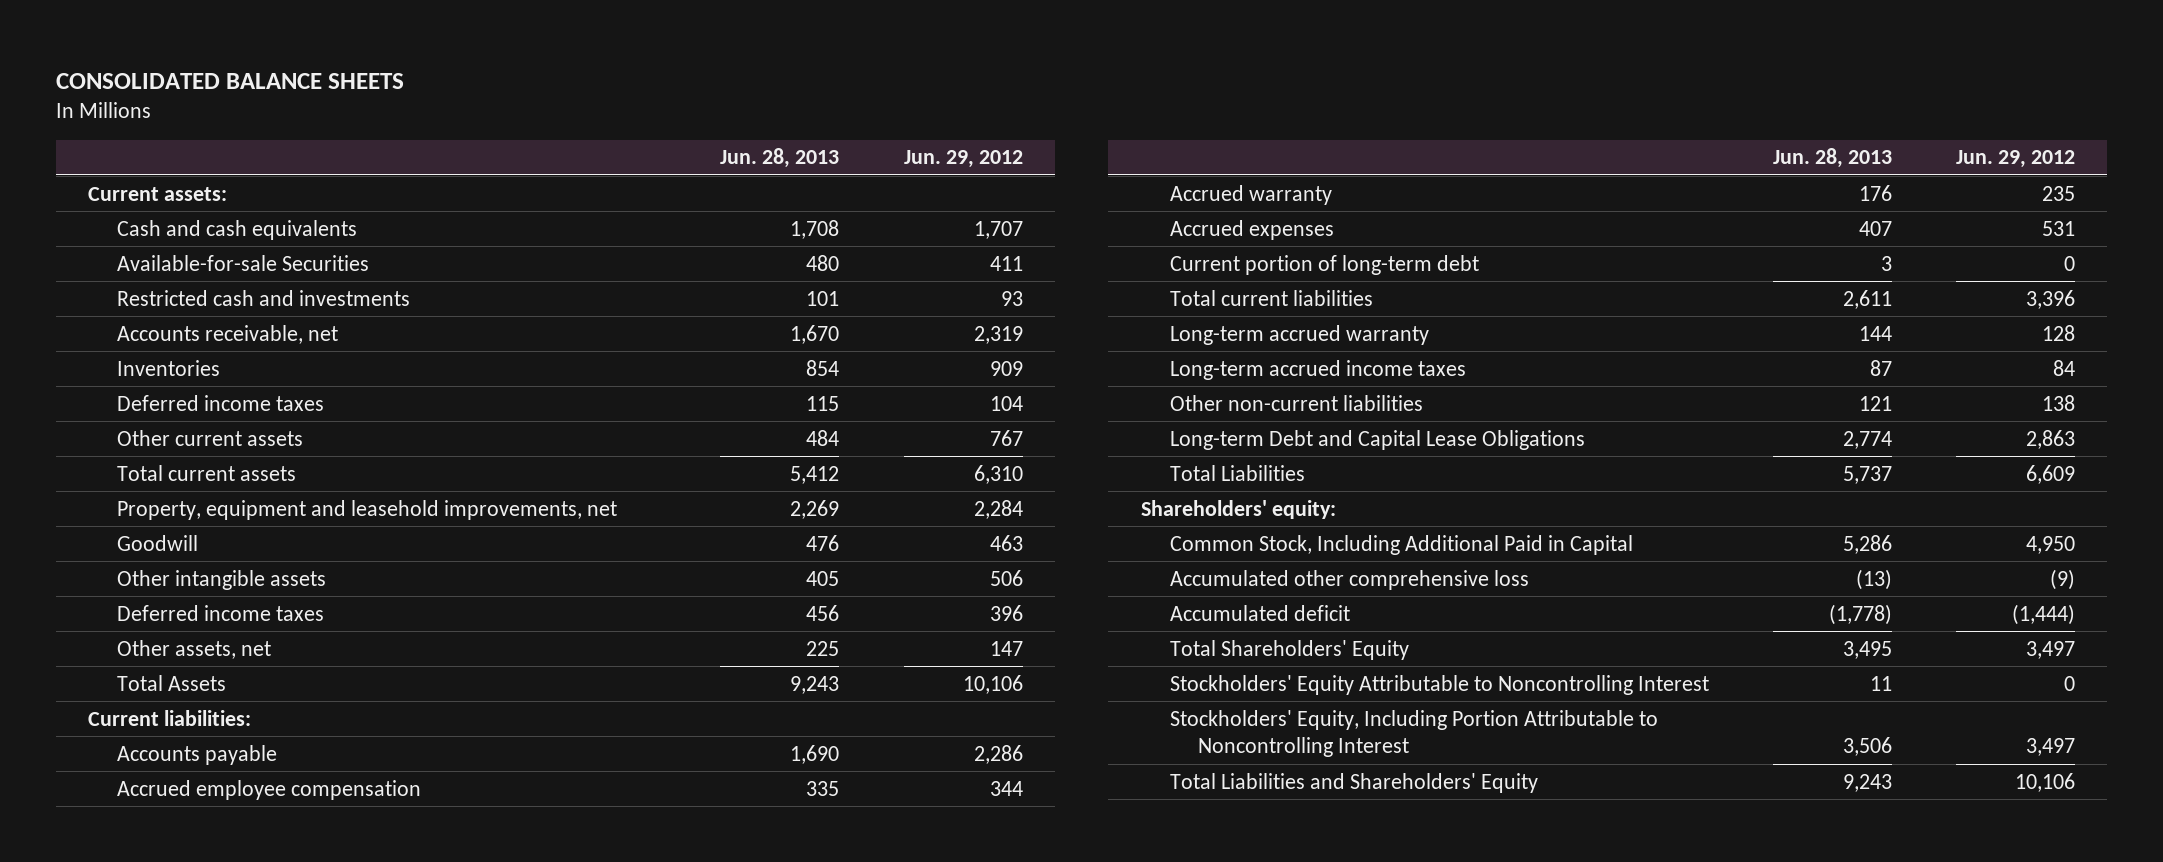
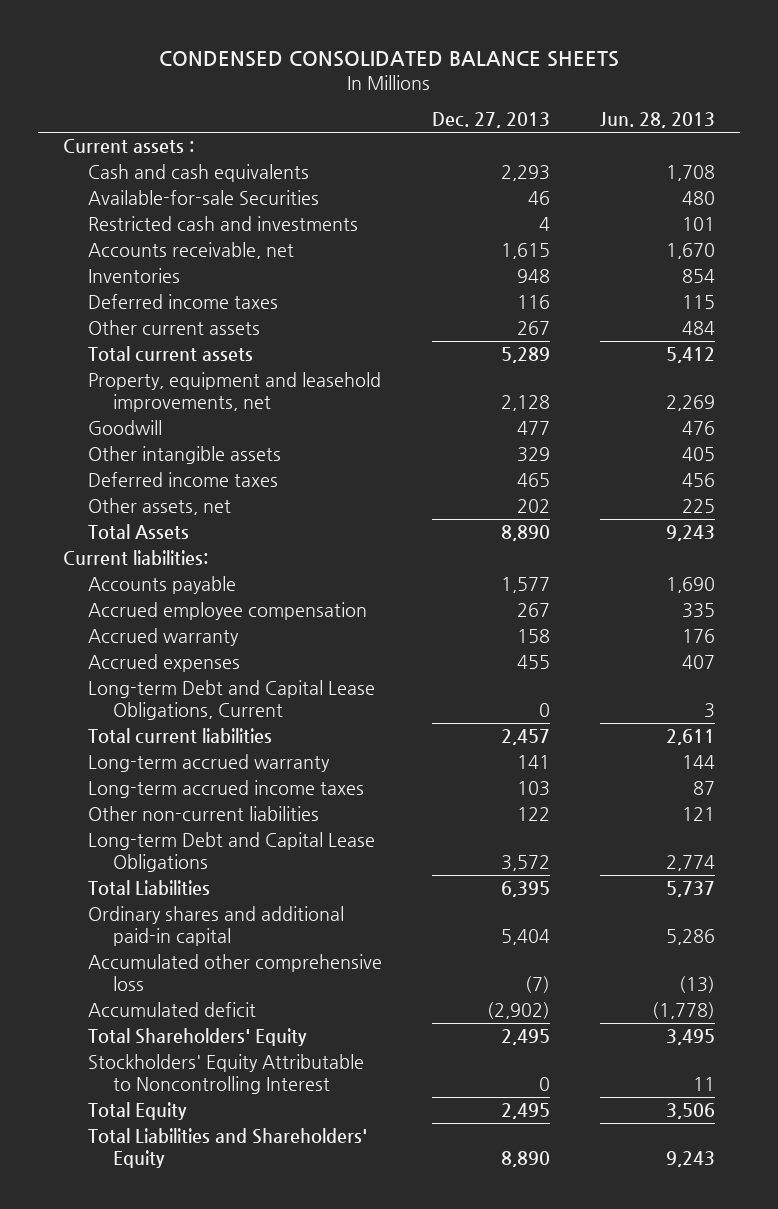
- CONSOLIDATED BALANCE SHEETS
+ CONDENSED CONSOLIDATED BALANCE SHEETS
- | Jun. 28, 2013 | Jun. 29, 2012
+ | Dec. 27, 2013 | Jun. 28, 2013
- Current assets:
+ Current assets :
- Current portion of long-term debt | 3 | 0
+ Long-term Debt and Capital Lease Obligations, Current | 0 | 3
- Shareholders' equity:
- Common Stock, Including Additional Paid in Capital | 5,286 | 4,950
+ Ordinary shares and additional paid-in capital | 5,404 | 5,286
- Stockholders' Equity, Including Portion Attributable to Noncontrolling Interest | 3,506 | 3,497
+ Total Equity | 2,495 | 3,506

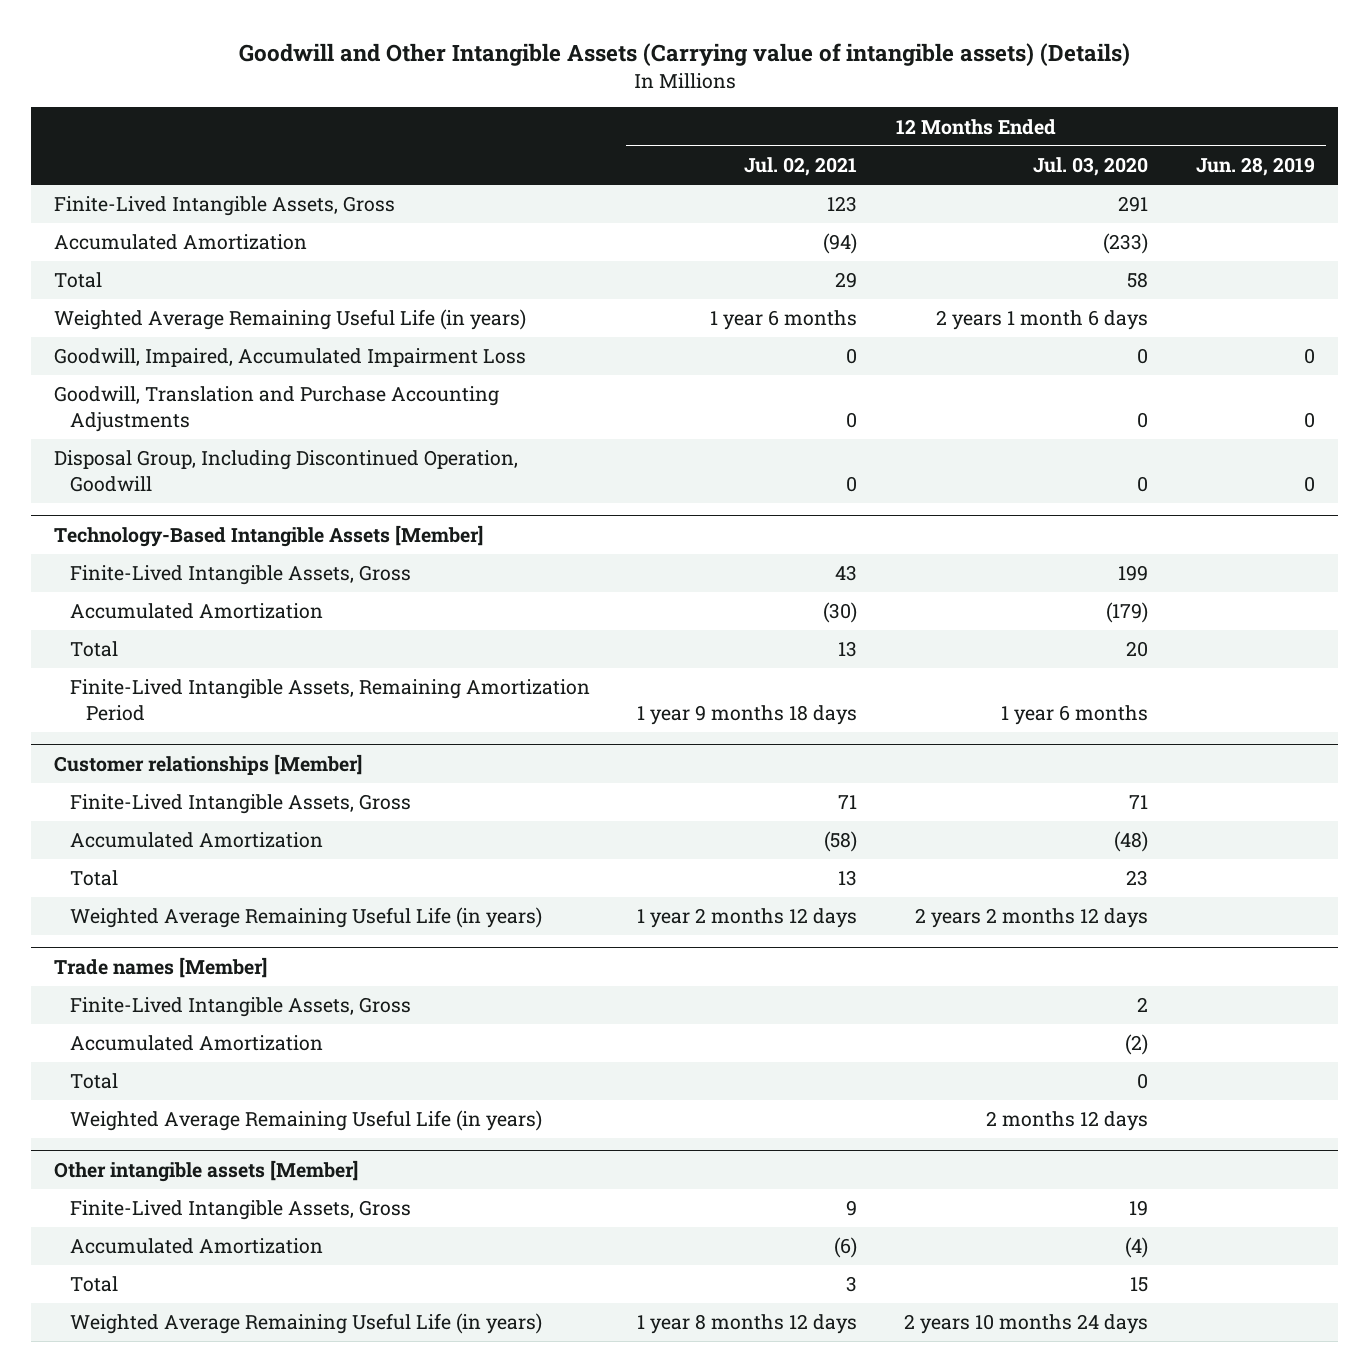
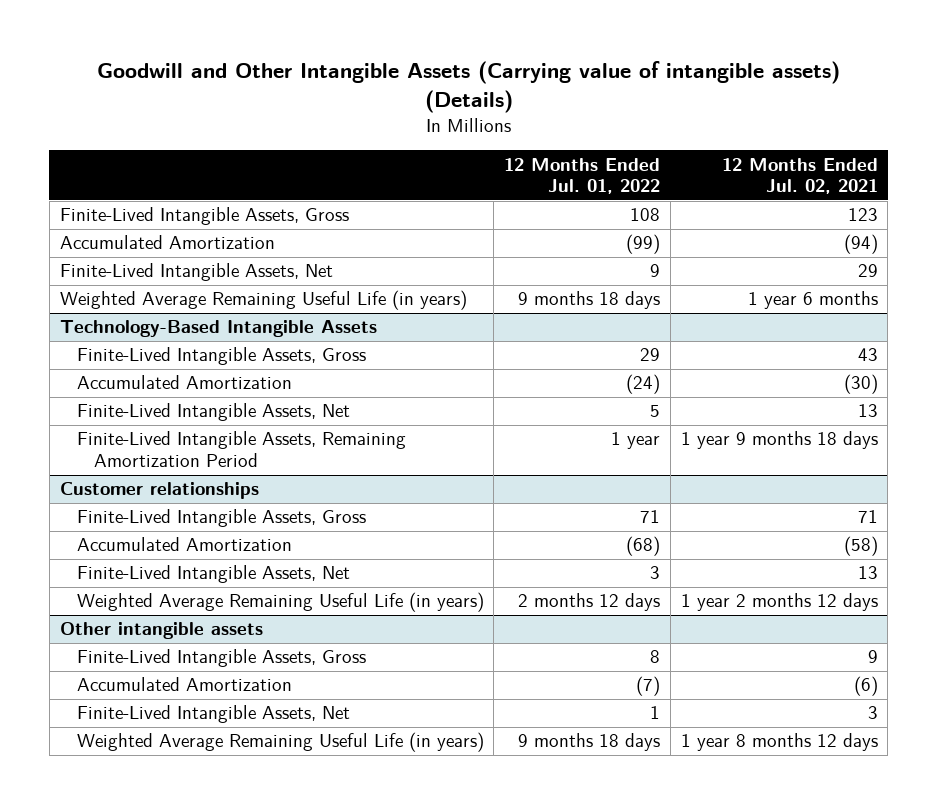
- | 12 Months Ended Jul. 02, 2021 | 12 Months Ended Jul. 03, 2020 | 12 Months Ended Jun. 28, 2019
+ | 12 Months Ended Jul. 01, 2022 | 12 Months Ended Jul. 02, 2021
- Total | 29 | 58 |
+ Finite-Lived Intangible Assets, Net | 9 | 29
- Goodwill, Impaired, Accumulated Impairment Loss | 0 | 0 | 0
- Goodwill, Translation and Purchase Accounting Adjustments | 0 | 0 | 0
- Disposal Group, Including Discontinued Operation, Goodwill | 0 | 0 | 0
- Technology-Based Intangible Assets [Member]
+ Technology-Based Intangible Assets
- Total | 13 | 20 |
+ Finite-Lived Intangible Assets, Net | 5 | 13
- Customer relationships [Member]
+ Customer relationships
- Total | 13 | 23 |
+ Finite-Lived Intangible Assets, Net | 3 | 13
- Trade names [Member]
- Finite-Lived Intangible Assets, Gross | | 2 |
- Accumulated Amortization | | (2) |
- Total | | 0 |
- Weighted Average Remaining Useful Life (in years) | | 2 months 12 days |
- Other intangible assets [Member]
+ Other intangible assets
- Total | 3 | 15 |
+ Finite-Lived Intangible Assets, Net | 1 | 3

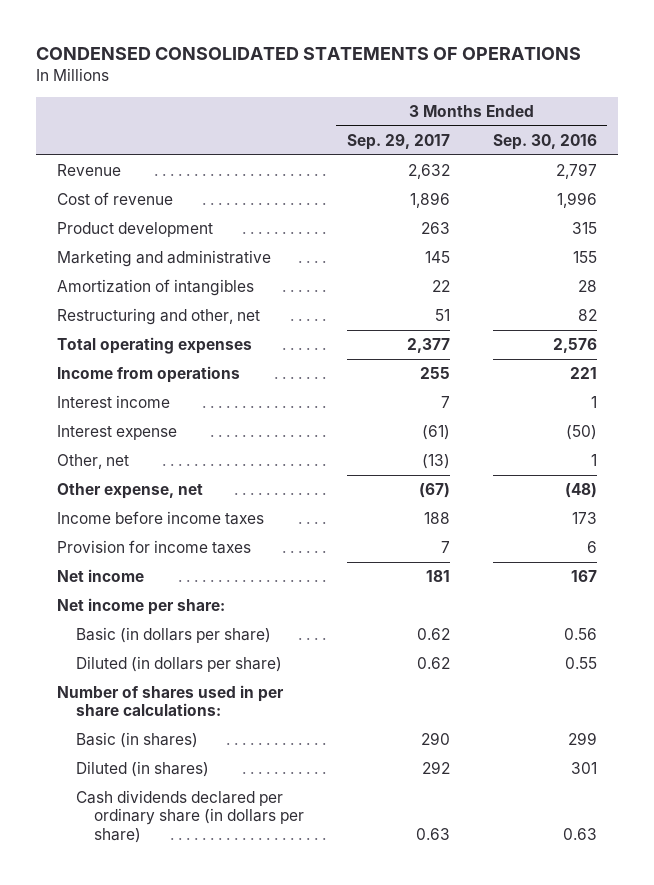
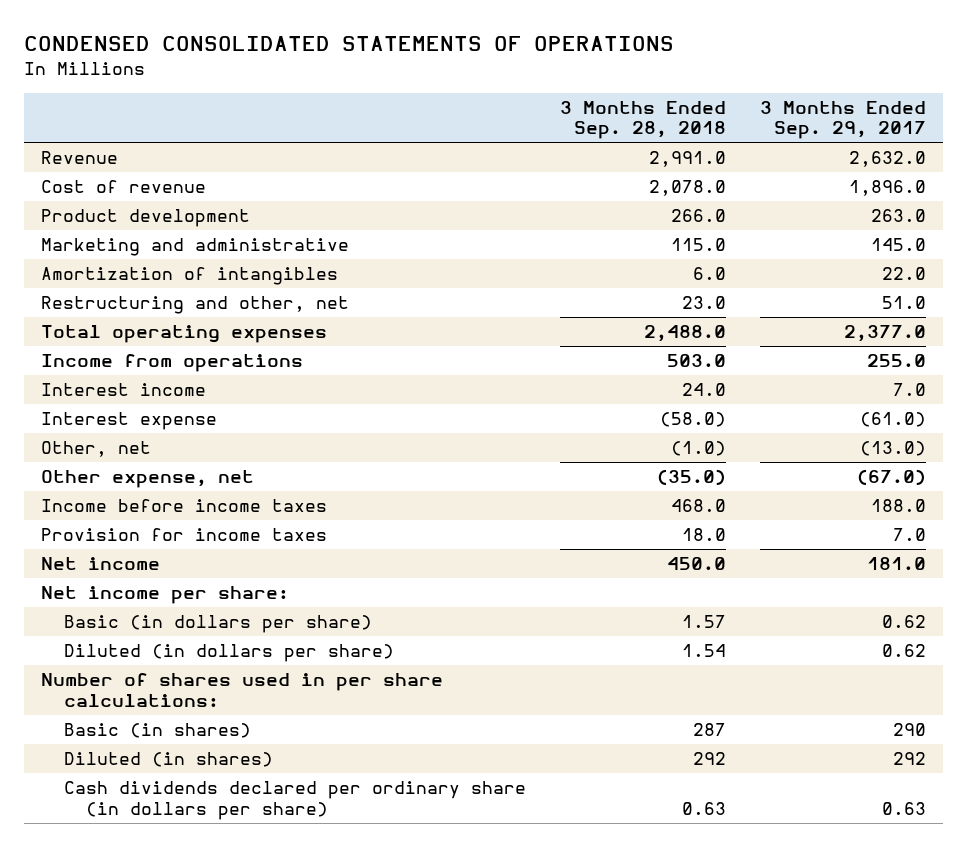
- | 3 Months Ended Sep. 29, 2017 | 3 Months Ended Sep. 30, 2016
+ | 3 Months Ended Sep. 28, 2018 | 3 Months Ended Sep. 29, 2017
- Revenue | 2,632 | 2,797
- Cost of revenue | 1,896 | 1,996
- Product development | 263 | 315
- Marketing and administrative | 145 | 155
- Amortization of intangibles | 22 | 28
- Restructuring and other, net | 51 | 82
- Total operating expenses | 2,377 | 2,576
- Income from operations | 255 | 221
- Interest income | 7 | 1
- Interest expense | (61) | (50)
- Other, net | (13) | 1
- Other expense, net | (67) | (48)
- Income before income taxes | 188 | 173
- Provision for income taxes | 7 | 6
- Net income | 181 | 167
+ Revenue | 2,991.0 | 2,632.0
+ Cost of revenue | 2,078.0 | 1,896.0
+ Product development | 266.0 | 263.0
+ Marketing and administrative | 115.0 | 145.0
+ Amortization of intangibles | 6.0 | 22.0
+ Restructuring and other, net | 23.0 | 51.0
+ Total operating expenses | 2,488.0 | 2,377.0
+ Income from operations | 503.0 | 255.0
+ Interest income | 24.0 | 7.0
+ Interest expense | (58.0) | (61.0)
+ Other, net | (1.0) | (13.0)
+ Other expense, net | (35.0) | (67.0)
+ Income before income taxes | 468.0 | 188.0
+ Provision for income taxes | 18.0 | 7.0
+ Net income | 450.0 | 181.0

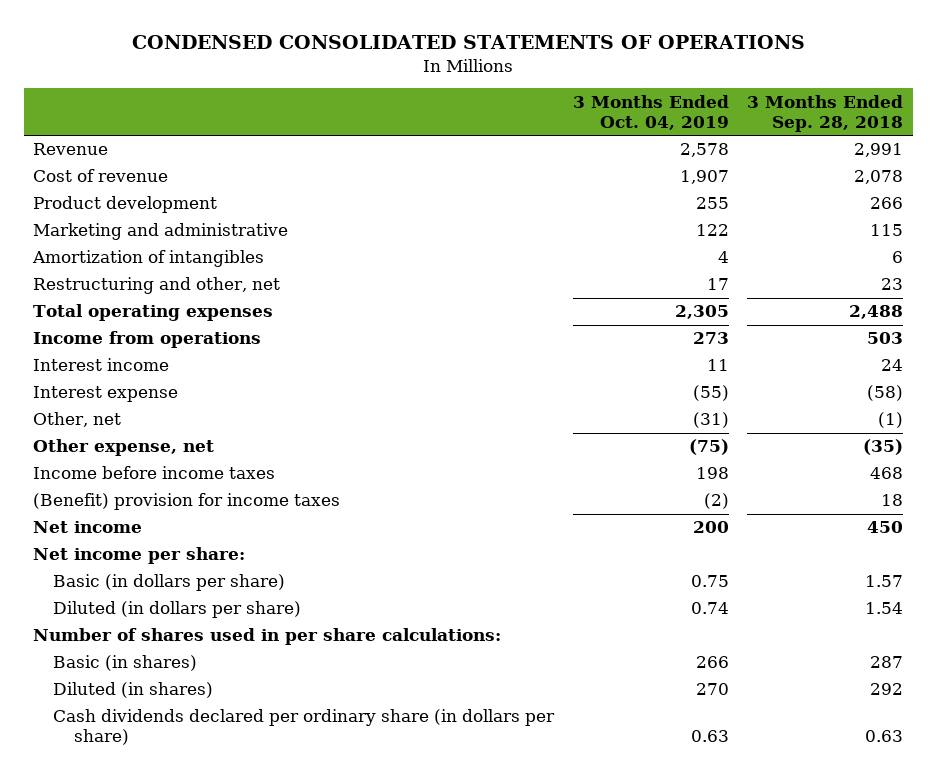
- | 3 Months Ended Sep. 28, 2018 | 3 Months Ended Sep. 29, 2017
+ | 3 Months Ended Oct. 04, 2019 | 3 Months Ended Sep. 28, 2018
- Revenue | 2,991.0 | 2,632.0
- Cost of revenue | 2,078.0 | 1,896.0
- Product development | 266.0 | 263.0
- Marketing and administrative | 115.0 | 145.0
- Amortization of intangibles | 6.0 | 22.0
- Restructuring and other, net | 23.0 | 51.0
- Total operating expenses | 2,488.0 | 2,377.0
- Income from operations | 503.0 | 255.0
- Interest income | 24.0 | 7.0
- Interest expense | (58.0) | (61.0)
- Other, net | (1.0) | (13.0)
- Other expense, net | (35.0) | (67.0)
- Income before income taxes | 468.0 | 188.0
- Provision for income taxes | 18.0 | 7.0
- Net income | 450.0 | 181.0
+ Revenue | 2,578 | 2,991
+ Cost of revenue | 1,907 | 2,078
+ Product development | 255 | 266
+ Marketing and administrative | 122 | 115
+ Amortization of intangibles | 4 | 6
+ Restructuring and other, net | 17 | 23
+ Total operating expenses | 2,305 | 2,488
+ Income from operations | 273 | 503
+ Interest income | 11 | 24
+ Interest expense | (55) | (58)
+ Other, net | (31) | (1)
+ Other expense, net | (75) | (35)
+ Income before income taxes | 198 | 468
+ (Benefit) provision for income taxes | (2) | 18
+ Net income | 200 | 450

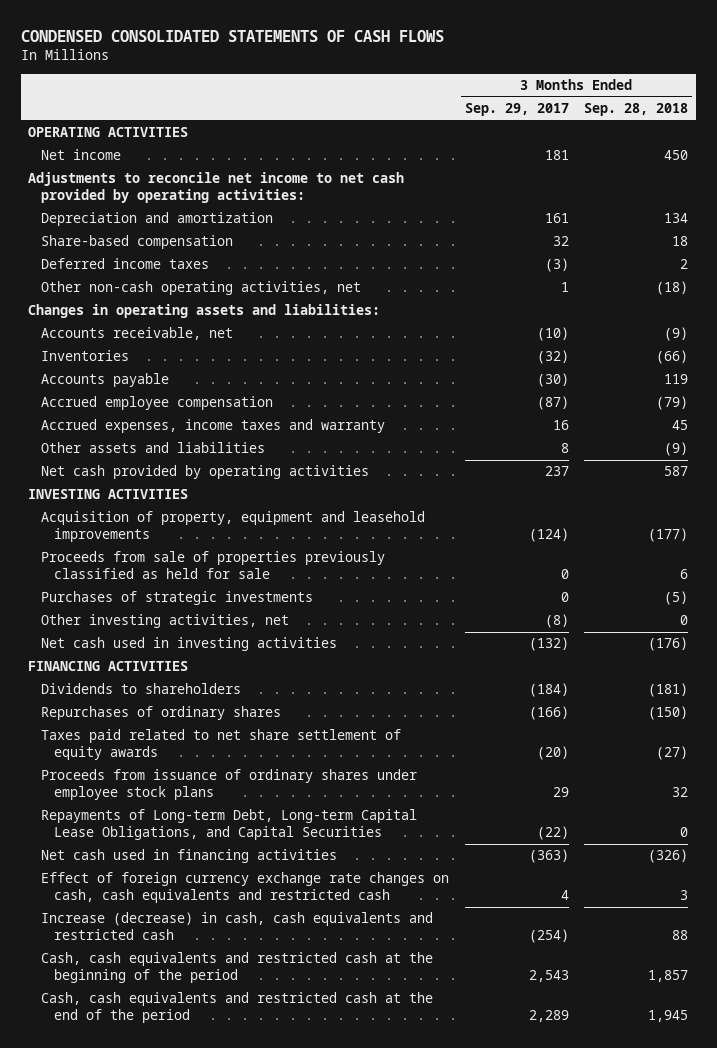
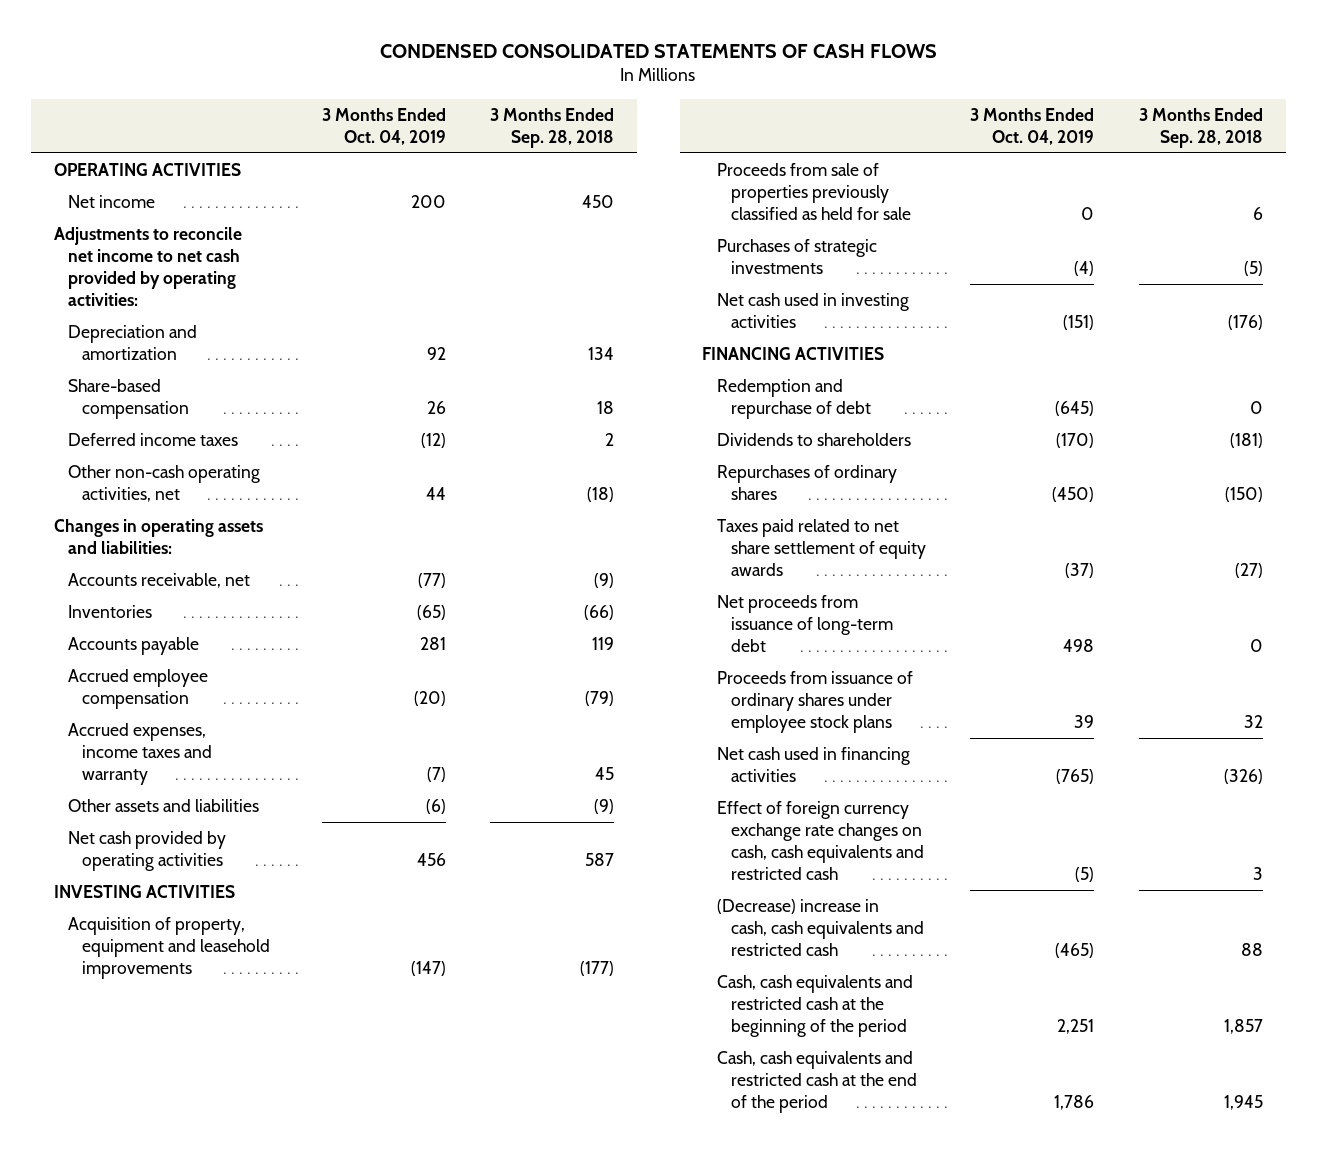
- | 3 Months Ended Sep. 29, 2017 | 3 Months Ended Sep. 28, 2018
+ | 3 Months Ended Oct. 04, 2019 | 3 Months Ended Sep. 28, 2018
- Other investing activities, net | (8) | 0
+ Redemption and repurchase of debt | (645) | 0
+ Net proceeds from issuance of long-term debt | 498 | 0
- Repayments of Long-term Debt, Long-term Capital Lease Obligations, and Capital Securities | (22) | 0
- Increase (decrease) in cash, cash equivalents and restricted cash | (254) | 88
+ (Decrease) increase in cash, cash equivalents and restricted cash | (465) | 88

